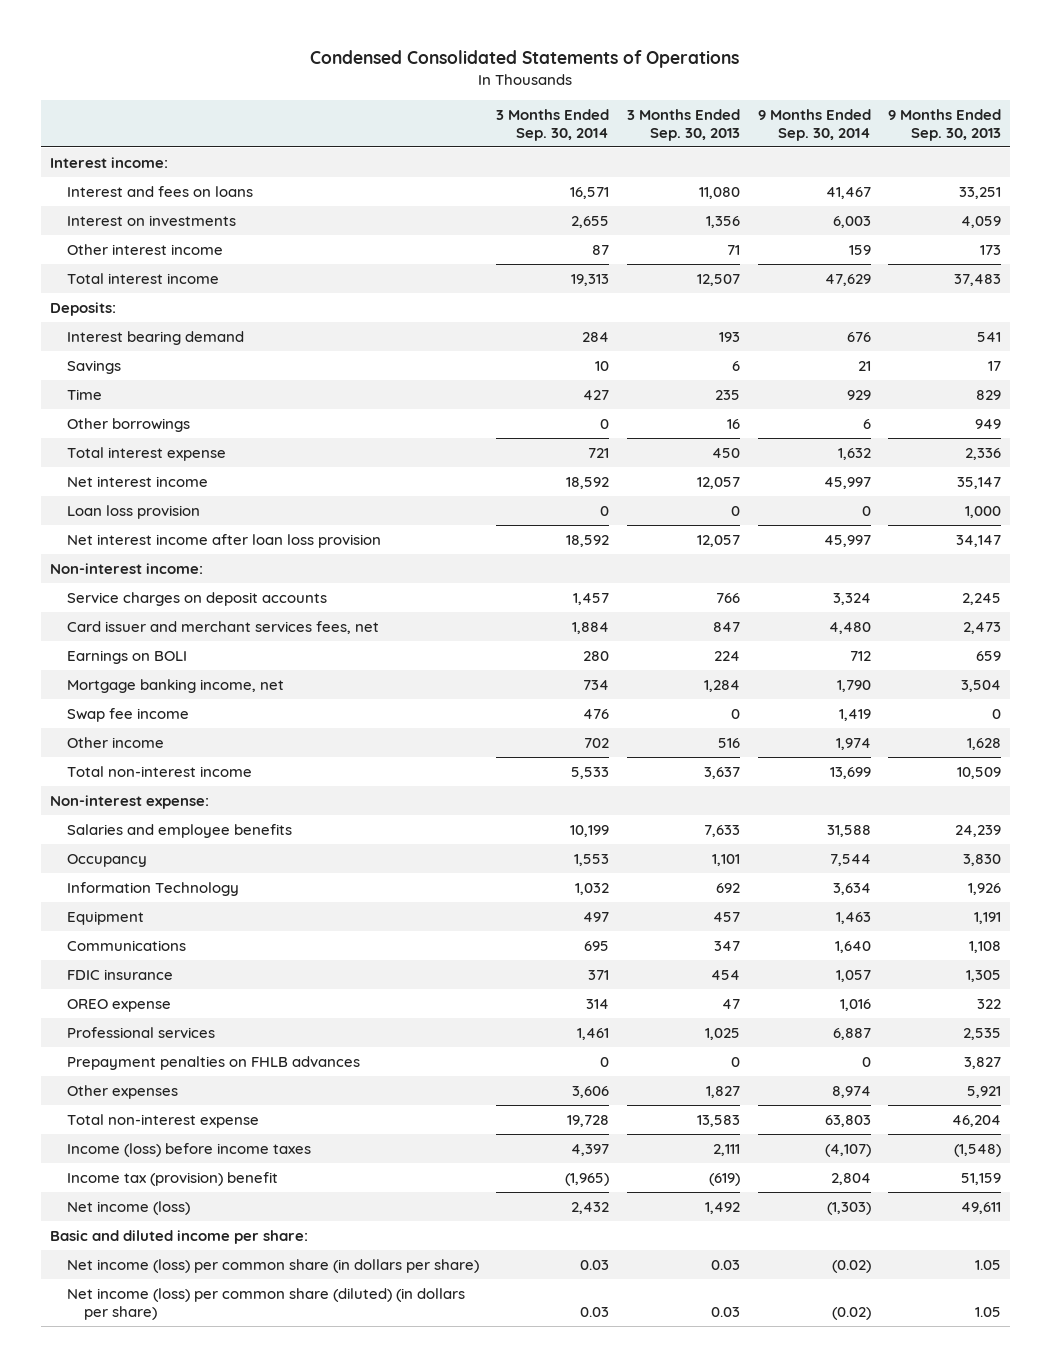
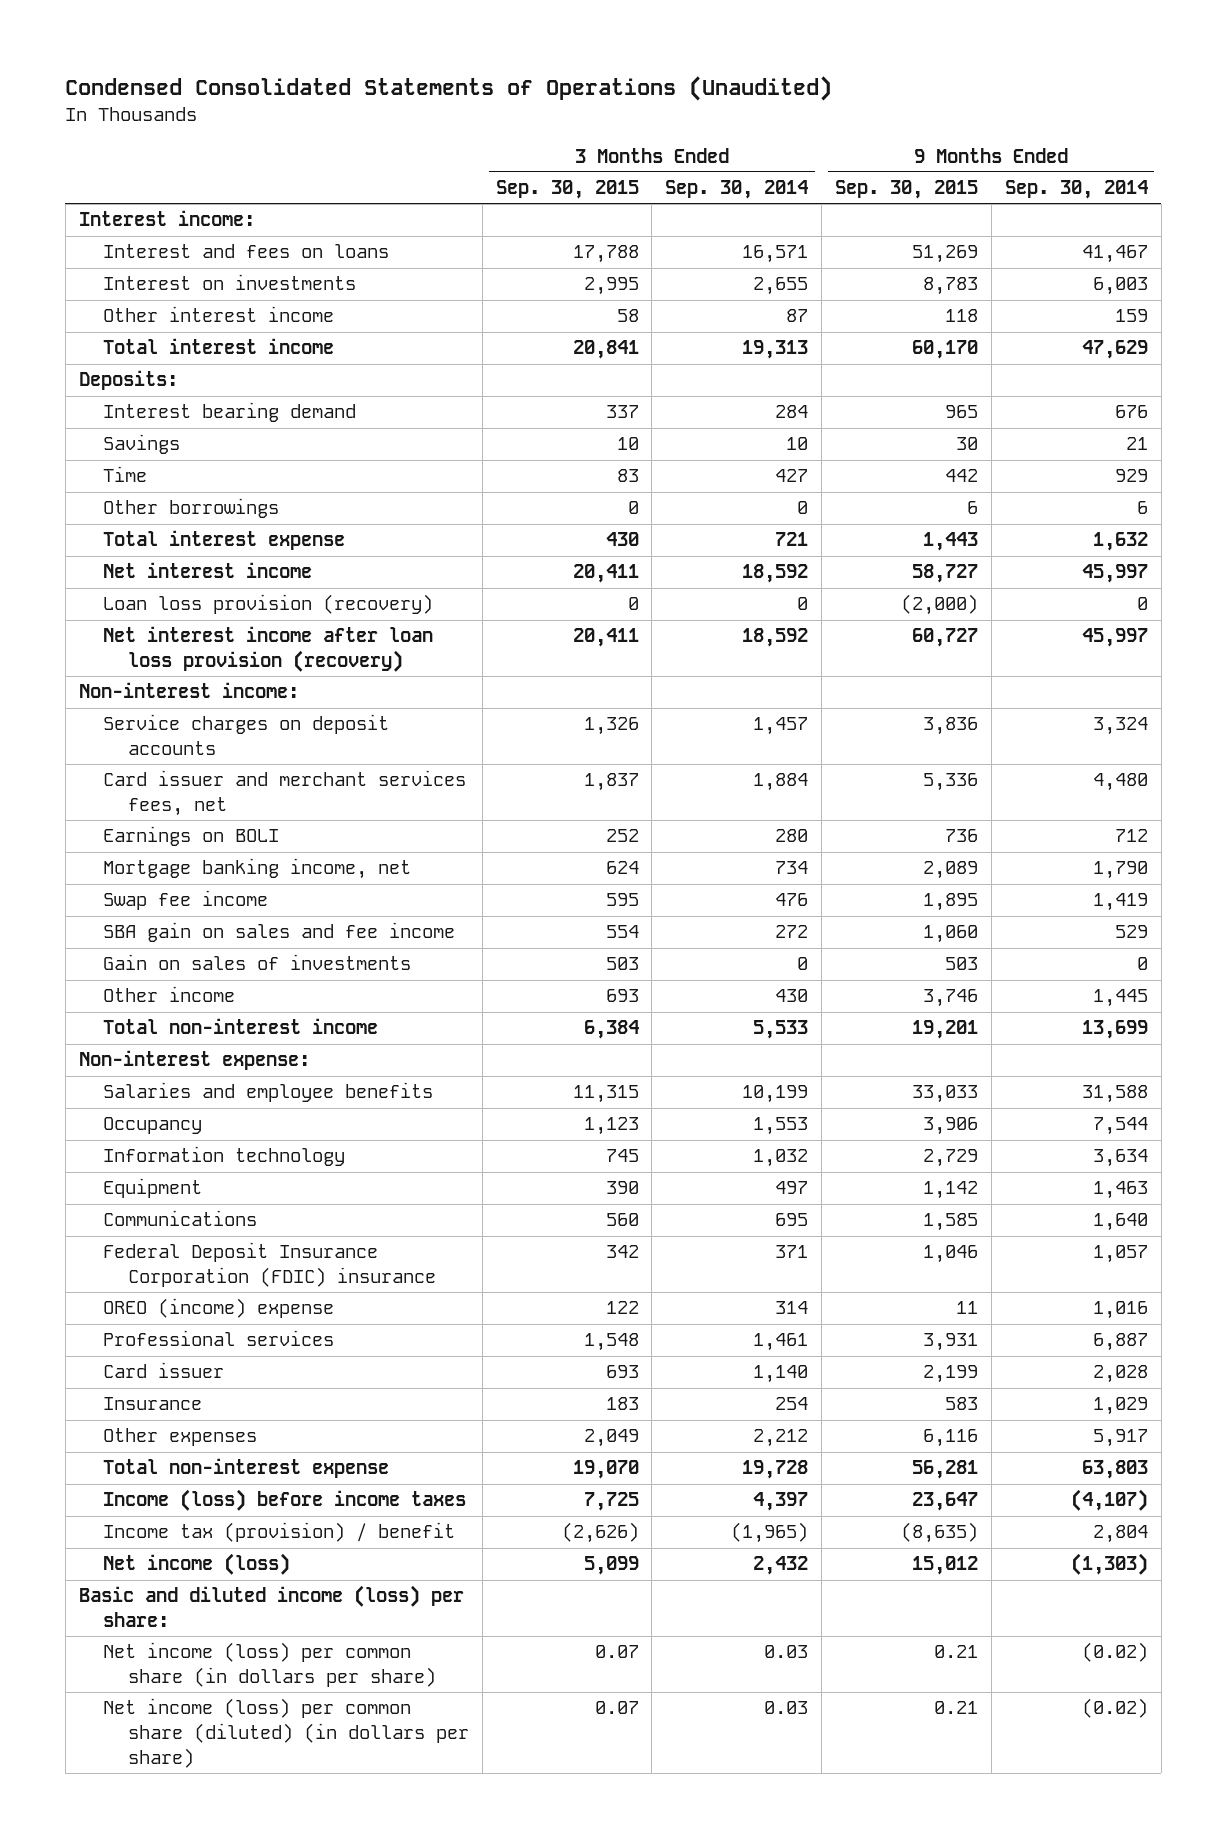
- Condensed Consolidated Statements of Operations
+ Condensed Consolidated Statements of Operations (Unaudited)
- | 3 Months Ended Sep. 30, 2014 | 3 Months Ended Sep. 30, 2013 | 9 Months Ended Sep. 30, 2014 | 9 Months Ended Sep. 30, 2013
+ | 3 Months Ended Sep. 30, 2015 | 3 Months Ended Sep. 30, 2014 | 9 Months Ended Sep. 30, 2015 | 9 Months Ended Sep. 30, 2014
- Loan loss provision | 0 | 0 | 0 | 1,000
- Net interest income after loan loss provision | 18,592 | 12,057 | 45,997 | 34,147
+ Loan loss provision (recovery) | 0 | 0 | (2,000) | 0
+ Net interest income after loan loss provision (recovery) | 20,411 | 18,592 | 60,727 | 45,997
- Other income | 702 | 516 | 1,974 | 1,628
+ SBA gain on sales and fee income | 554 | 272 | 1,060 | 529
+ Gain on sales of investments | 503 | 0 | 503 | 0
+ Other income | 693 | 430 | 3,746 | 1,445
- Information Technology | 1,032 | 692 | 3,634 | 1,926
+ Information technology | 745 | 1,032 | 2,729 | 3,634
- FDIC insurance | 371 | 454 | 1,057 | 1,305
- OREO expense | 314 | 47 | 1,016 | 322
+ Federal Deposit Insurance Corporation (FDIC) insurance | 342 | 371 | 1,046 | 1,057
+ OREO (income) expense | 122 | 314 | 11 | 1,016
- Prepayment penalties on FHLB advances | 0 | 0 | 0 | 3,827
- Other expenses | 3,606 | 1,827 | 8,974 | 5,921
+ Card issuer | 693 | 1,140 | 2,199 | 2,028
+ Insurance | 183 | 254 | 583 | 1,029
+ Other expenses | 2,049 | 2,212 | 6,116 | 5,917
- Income tax (provision) benefit | (1,965) | (619) | 2,804 | 51,159
+ Income tax (provision) / benefit | (2,626) | (1,965) | (8,635) | 2,804
- Basic and diluted income per share:
+ Basic and diluted income (loss) per share:

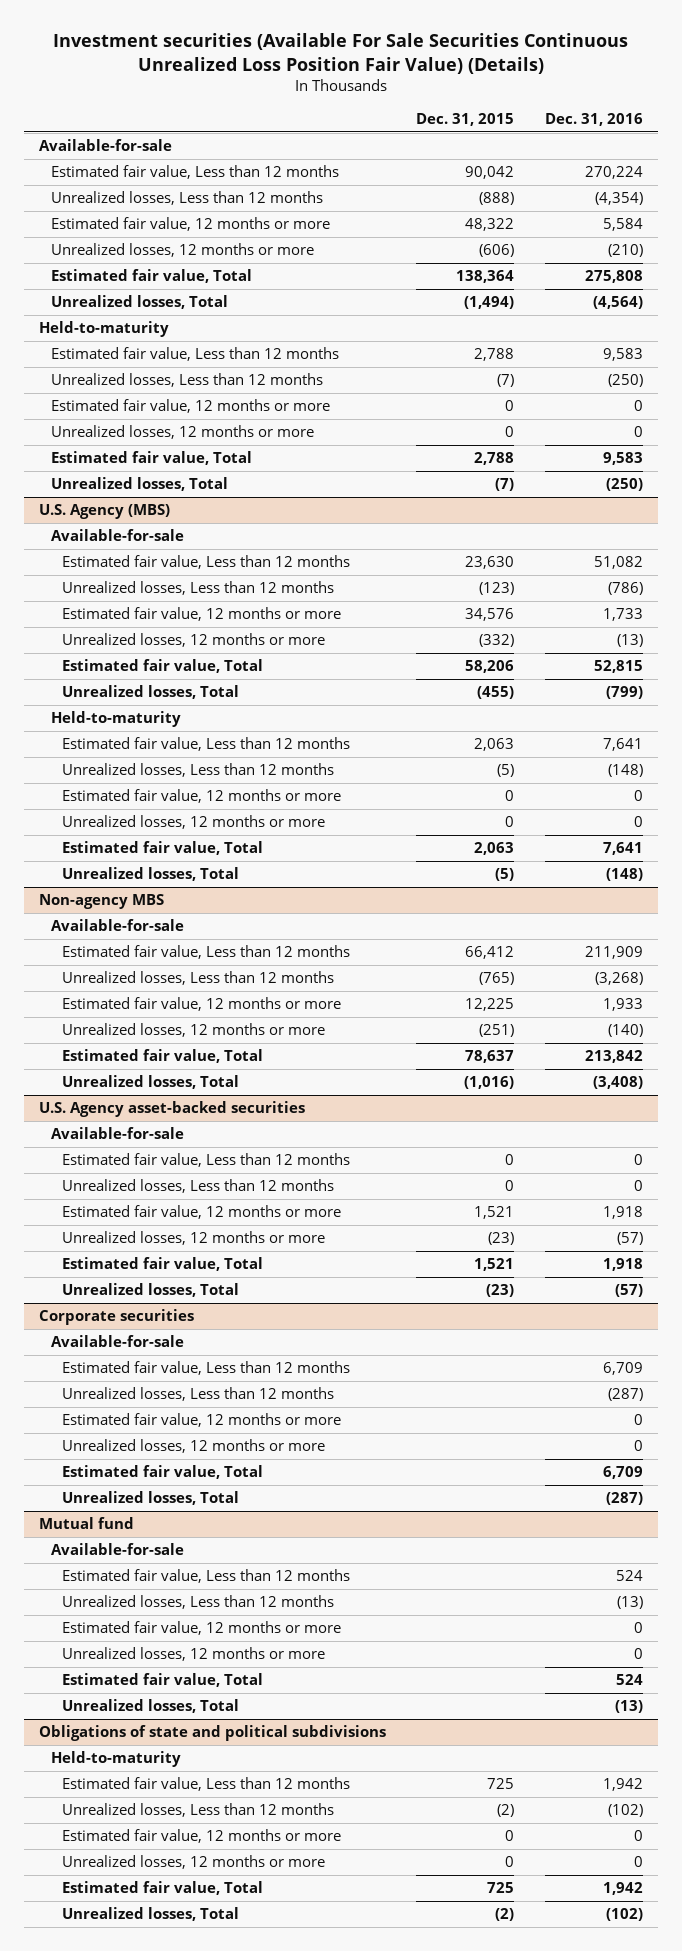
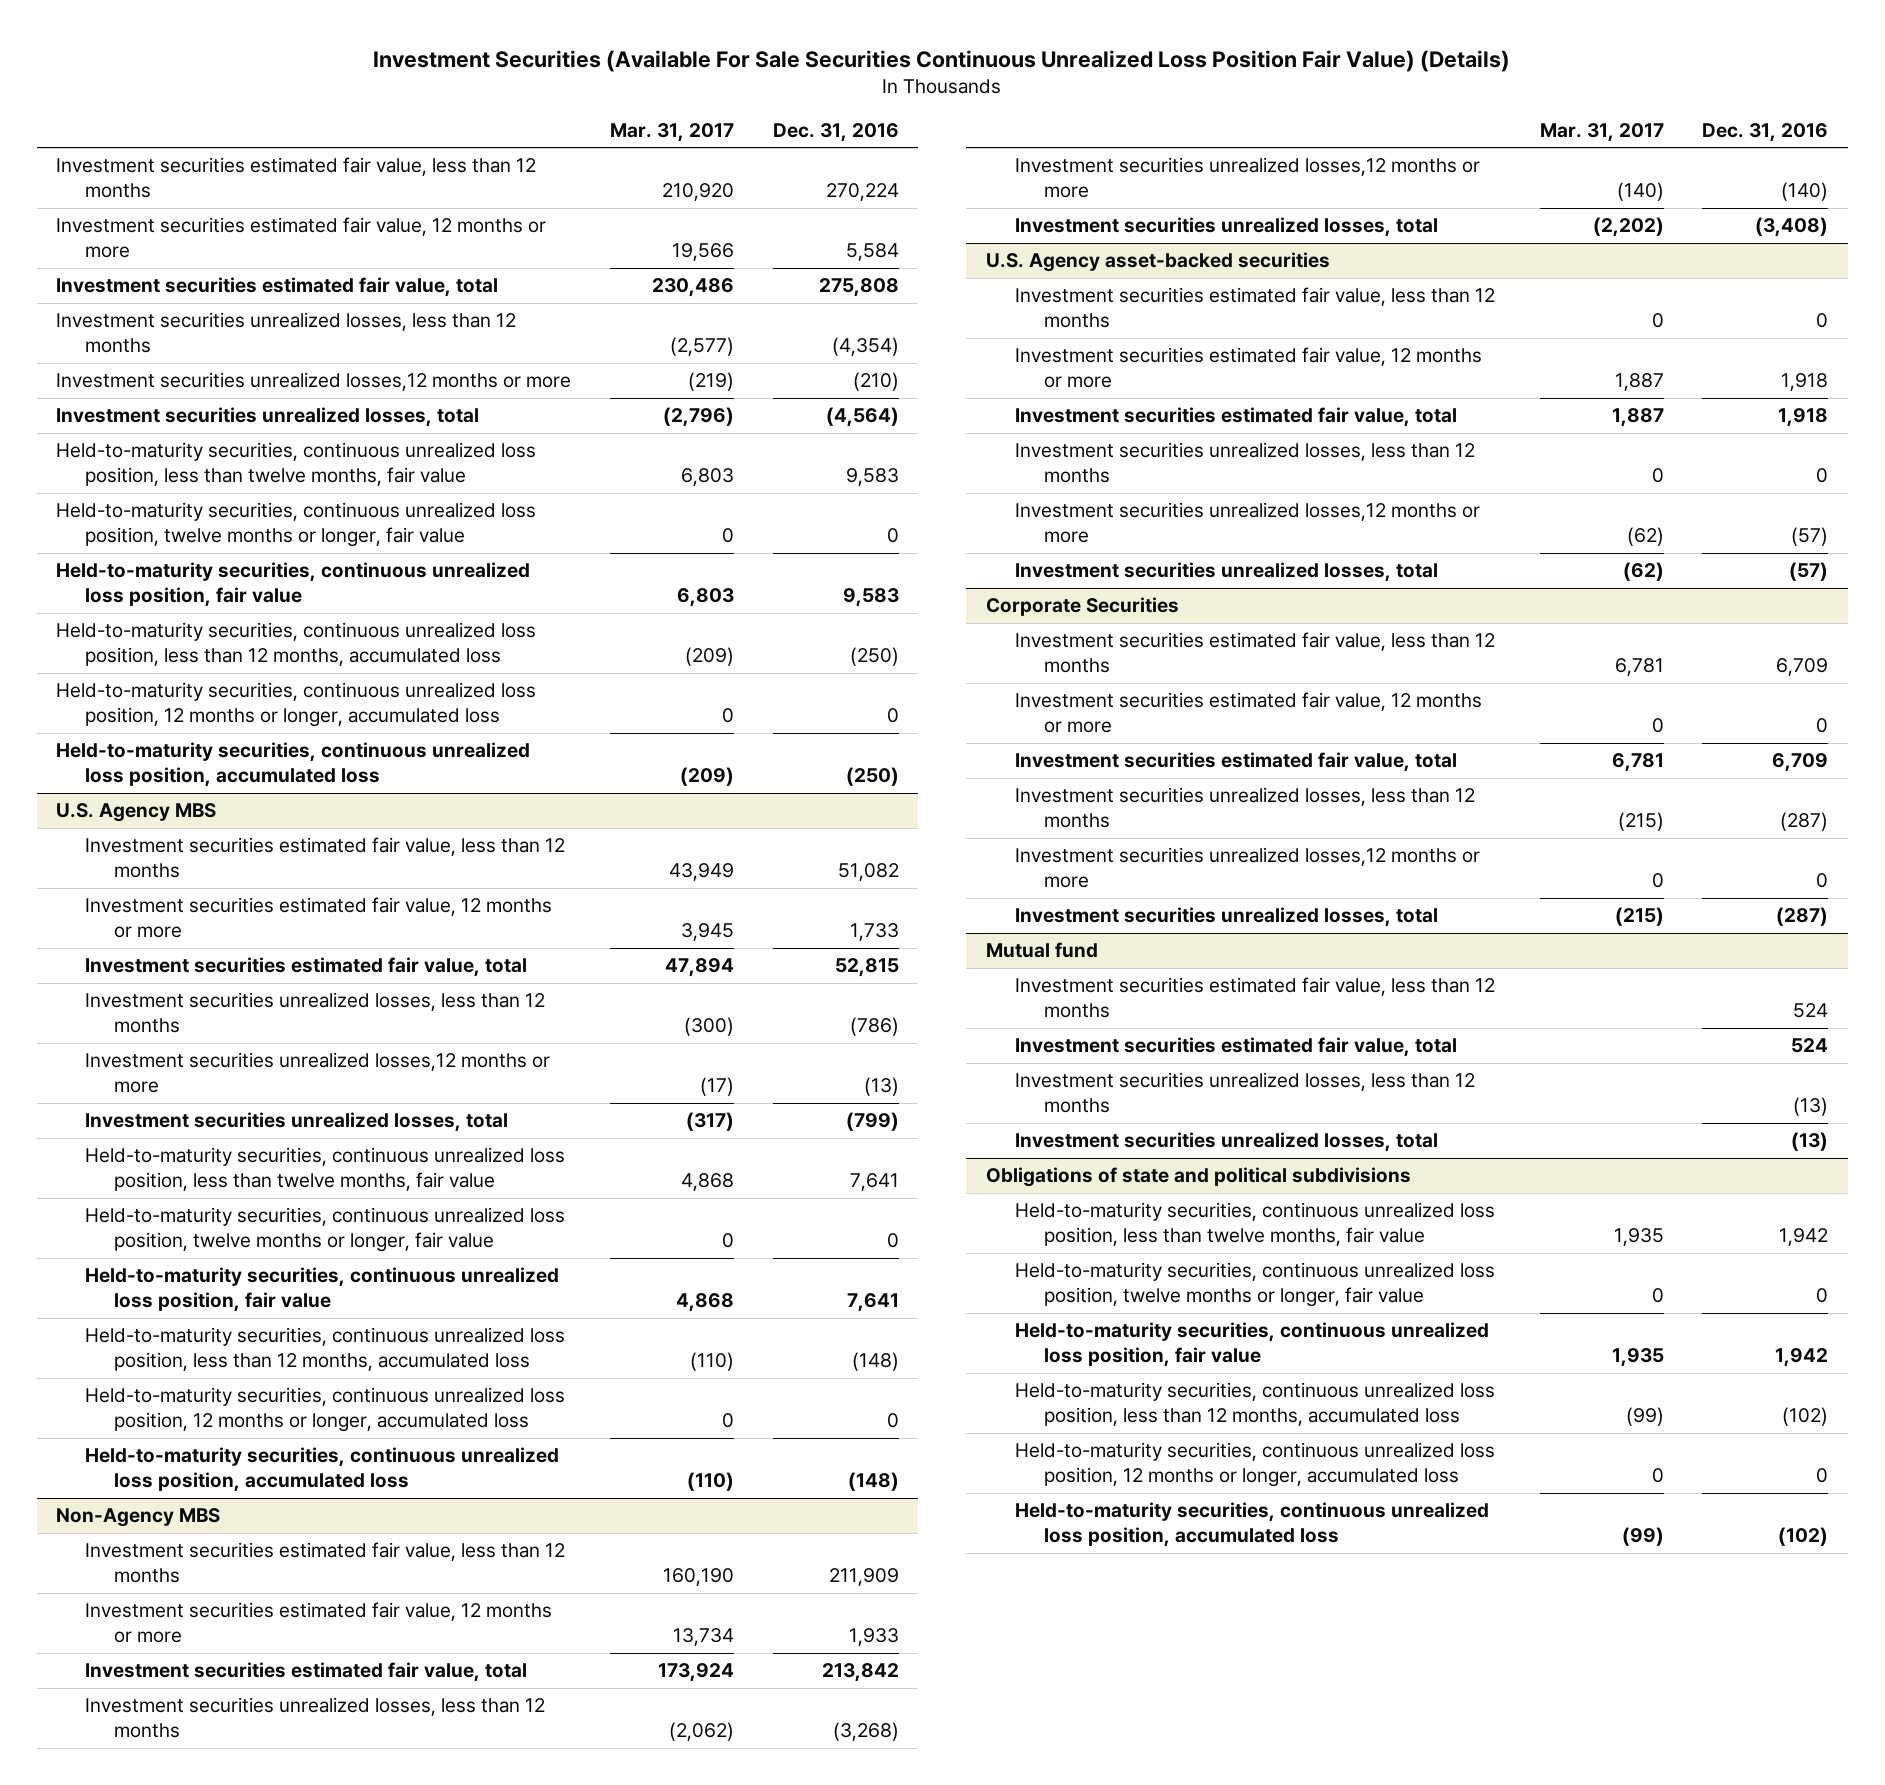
- Investment securities (Available For Sale Securities Continuous Unrealized Loss Position Fair Value) (Details)
+ Investment Securities (Available For Sale Securities Continuous Unrealized Loss Position Fair Value) (Details)
- | Dec. 31, 2015 | Dec. 31, 2016
+ | Mar. 31, 2017 | Dec. 31, 2016
- Available-for-sale
- Estimated fair value, Less than 12 months | 90,042 | 270,224
- Unrealized losses, Less than 12 months | (888) | (4,354)
- Estimated fair value, 12 months or more | 48,322 | 5,584
- Unrealized losses, 12 months or more | (606) | (210)
- Estimated fair value, Total | 138,364 | 275,808
- Unrealized losses, Total | (1,494) | (4,564)
- Held-to-maturity
- Estimated fair value, Less than 12 months | 2,788 | 9,583
- Unrealized losses, Less than 12 months | (7) | (250)
- Estimated fair value, 12 months or more | 0 | 0
- Unrealized losses, 12 months or more | 0 | 0
- Estimated fair value, Total | 2,788 | 9,583
- Unrealized losses, Total | (7) | (250)
- U.S. Agency (MBS)
- Available-for-sale
- Estimated fair value, Less than 12 months | 23,630 | 51,082
- Unrealized losses, Less than 12 months | (123) | (786)
- Estimated fair value, 12 months or more | 34,576 | 1,733
- Unrealized losses, 12 months or more | (332) | (13)
- Estimated fair value, Total | 58,206 | 52,815
- Unrealized losses, Total | (455) | (799)
- Held-to-maturity
- Estimated fair value, Less than 12 months | 2,063 | 7,641
- Unrealized losses, Less than 12 months | (5) | (148)
- Estimated fair value, 12 months or more | 0 | 0
- Unrealized losses, 12 months or more | 0 | 0
- Estimated fair value, Total | 2,063 | 7,641
- Unrealized losses, Total | (5) | (148)
- Non-agency MBS
- Available-for-sale
- Estimated fair value, Less than 12 months | 66,412 | 211,909
- Unrealized losses, Less than 12 months | (765) | (3,268)
- Estimated fair value, 12 months or more | 12,225 | 1,933
- Unrealized losses, 12 months or more | (251) | (140)
- Estimated fair value, Total | 78,637 | 213,842
- Unrealized losses, Total | (1,016) | (3,408)
+ Investment securities estimated fair value, less than 12 months | 210,920 | 270,224
+ Investment securities estimated fair value, 12 months or more | 19,566 | 5,584
+ Investment securities estimated fair value, total | 230,486 | 275,808
+ Investment securities unrealized losses, less than 12 months | (2,577) | (4,354)
+ Investment securities unrealized losses,12 months or more | (219) | (210)
+ Investment securities unrealized losses, total | (2,796) | (4,564)
+ Held-to-maturity securities, continuous unrealized loss position, less than twelve months, fair value | 6,803 | 9,583
+ Held-to-maturity securities, continuous unrealized loss position, twelve months or longer, fair value | 0 | 0
+ Held-to-maturity securities, continuous unrealized loss position, fair value | 6,803 | 9,583
+ Held-to-maturity securities, continuous unrealized loss position, less than 12 months, accumulated loss | (209) | (250)
+ Held-to-maturity securities, continuous unrealized loss position, 12 months or longer, accumulated loss | 0 | 0
+ Held-to-maturity securities, continuous unrealized loss position, accumulated loss | (209) | (250)
+ U.S. Agency MBS
+ Investment securities estimated fair value, less than 12 months | 43,949 | 51,082
+ Investment securities estimated fair value, 12 months or more | 3,945 | 1,733
+ Investment securities estimated fair value, total | 47,894 | 52,815
+ Investment securities unrealized losses, less than 12 months | (300) | (786)
+ Investment securities unrealized losses,12 months or more | (17) | (13)
+ Investment securities unrealized losses, total | (317) | (799)
+ Held-to-maturity securities, continuous unrealized loss position, less than twelve months, fair value | 4,868 | 7,641
+ Held-to-maturity securities, continuous unrealized loss position, twelve months or longer, fair value | 0 | 0
+ Held-to-maturity securities, continuous unrealized loss position, fair value | 4,868 | 7,641
+ Held-to-maturity securities, continuous unrealized loss position, less than 12 months, accumulated loss | (110) | (148)
+ Held-to-maturity securities, continuous unrealized loss position, 12 months or longer, accumulated loss | 0 | 0
+ Held-to-maturity securities, continuous unrealized loss position, accumulated loss | (110) | (148)
+ Non-Agency MBS
+ Investment securities estimated fair value, less than 12 months | 160,190 | 211,909
+ Investment securities estimated fair value, 12 months or more | 13,734 | 1,933
+ Investment securities estimated fair value, total | 173,924 | 213,842
+ Investment securities unrealized losses, less than 12 months | (2,062) | (3,268)
+ Investment securities unrealized losses,12 months or more | (140) | (140)
+ Investment securities unrealized losses, total | (2,202) | (3,408)
@ U.S. Agency asset-backed securities
- Available-for-sale
- Estimated fair value, Less than 12 months | 0 | 0
- Unrealized losses, Less than 12 months | 0 | 0
- Estimated fair value, 12 months or more | 1,521 | 1,918
- Unrealized losses, 12 months or more | (23) | (57)
- Estimated fair value, Total | 1,521 | 1,918
- Unrealized losses, Total | (23) | (57)
- Corporate securities
- Available-for-sale
- Estimated fair value, Less than 12 months | | 6,709
- Unrealized losses, Less than 12 months | | (287)
- Estimated fair value, 12 months or more | | 0
- Unrealized losses, 12 months or more | | 0
- Estimated fair value, Total | | 6,709
- Unrealized losses, Total | | (287)
@ U.S. Agency asset-backed securities
+ Investment securities estimated fair value, less than 12 months | 0 | 0
+ Investment securities estimated fair value, 12 months or more | 1,887 | 1,918
+ Investment securities estimated fair value, total | 1,887 | 1,918
+ Investment securities unrealized losses, less than 12 months | 0 | 0
+ Investment securities unrealized losses,12 months or more | (62) | (57)
+ Investment securities unrealized losses, total | (62) | (57)
+ Corporate Securities
+ Investment securities estimated fair value, less than 12 months | 6,781 | 6,709
+ Investment securities estimated fair value, 12 months or more | 0 | 0
+ Investment securities estimated fair value, total | 6,781 | 6,709
+ Investment securities unrealized losses, less than 12 months | (215) | (287)
+ Investment securities unrealized losses,12 months or more | 0 | 0
+ Investment securities unrealized losses, total | (215) | (287)
@ Mutual fund
- Available-for-sale
- Estimated fair value, Less than 12 months | | 524
- Unrealized losses, Less than 12 months | | (13)
- Estimated fair value, 12 months or more | | 0
- Unrealized losses, 12 months or more | | 0
- Estimated fair value, Total | | 524
- Unrealized losses, Total | | (13)
+ Investment securities estimated fair value, less than 12 months | | 524
+ Investment securities estimated fair value, total | | 524
+ Investment securities unrealized losses, less than 12 months | | (13)
+ Investment securities unrealized losses, total | | (13)
@ Obligations of state and political subdivisions
- Held-to-maturity
- Estimated fair value, Less than 12 months | 725 | 1,942
- Unrealized losses, Less than 12 months | (2) | (102)
- Estimated fair value, 12 months or more | 0 | 0
- Unrealized losses, 12 months or more | 0 | 0
- Estimated fair value, Total | 725 | 1,942
- Unrealized losses, Total | (2) | (102)
+ Held-to-maturity securities, continuous unrealized loss position, less than twelve months, fair value | 1,935 | 1,942
+ Held-to-maturity securities, continuous unrealized loss position, twelve months or longer, fair value | 0 | 0
+ Held-to-maturity securities, continuous unrealized loss position, fair value | 1,935 | 1,942
+ Held-to-maturity securities, continuous unrealized loss position, less than 12 months, accumulated loss | (99) | (102)
+ Held-to-maturity securities, continuous unrealized loss position, 12 months or longer, accumulated loss | 0 | 0
+ Held-to-maturity securities, continuous unrealized loss position, accumulated loss | (99) | (102)

